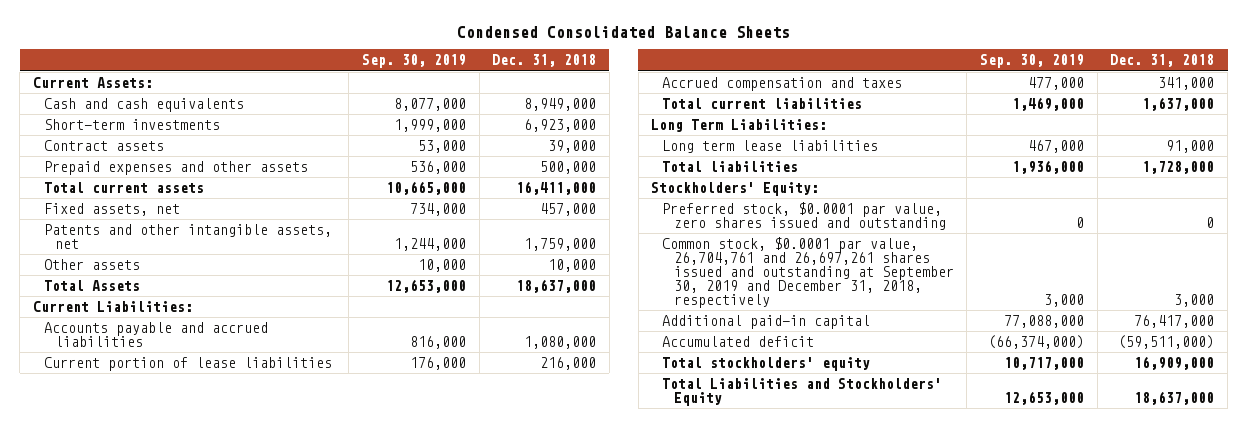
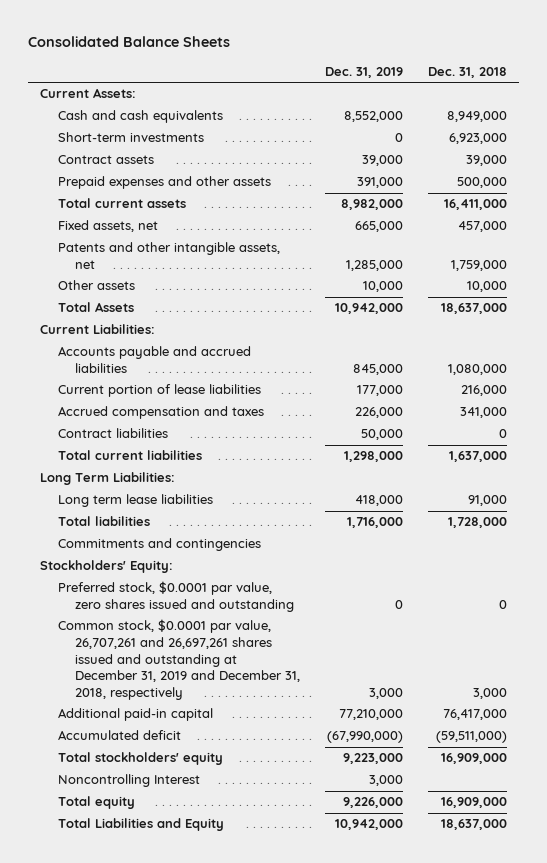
- Condensed Consolidated Balance Sheets
+ Consolidated Balance Sheets
- | Sep. 30, 2019 | Dec. 31, 2018
+ | Dec. 31, 2019 | Dec. 31, 2018
+ Contract liabilities | 50,000 | 0
+ Commitments and contingencies
- Common stock, $0.0001 par value, 26,704,761 and 26,697,261 shares issued and outstanding at September 30, 2019 and December 31, 2018, respectively | 3,000 | 3,000
+ Common stock, $0.0001 par value, 26,707,261 and 26,697,261 shares issued and outstanding at December 31, 2019 and December 31, 2018, respectively | 3,000 | 3,000
- Total Liabilities and Stockholders' Equity | 12,653,000 | 18,637,000
+ Noncontrolling Interest | 3,000 |
+ Total equity | 9,226,000 | 16,909,000
+ Total Liabilities and Equity | 10,942,000 | 18,637,000

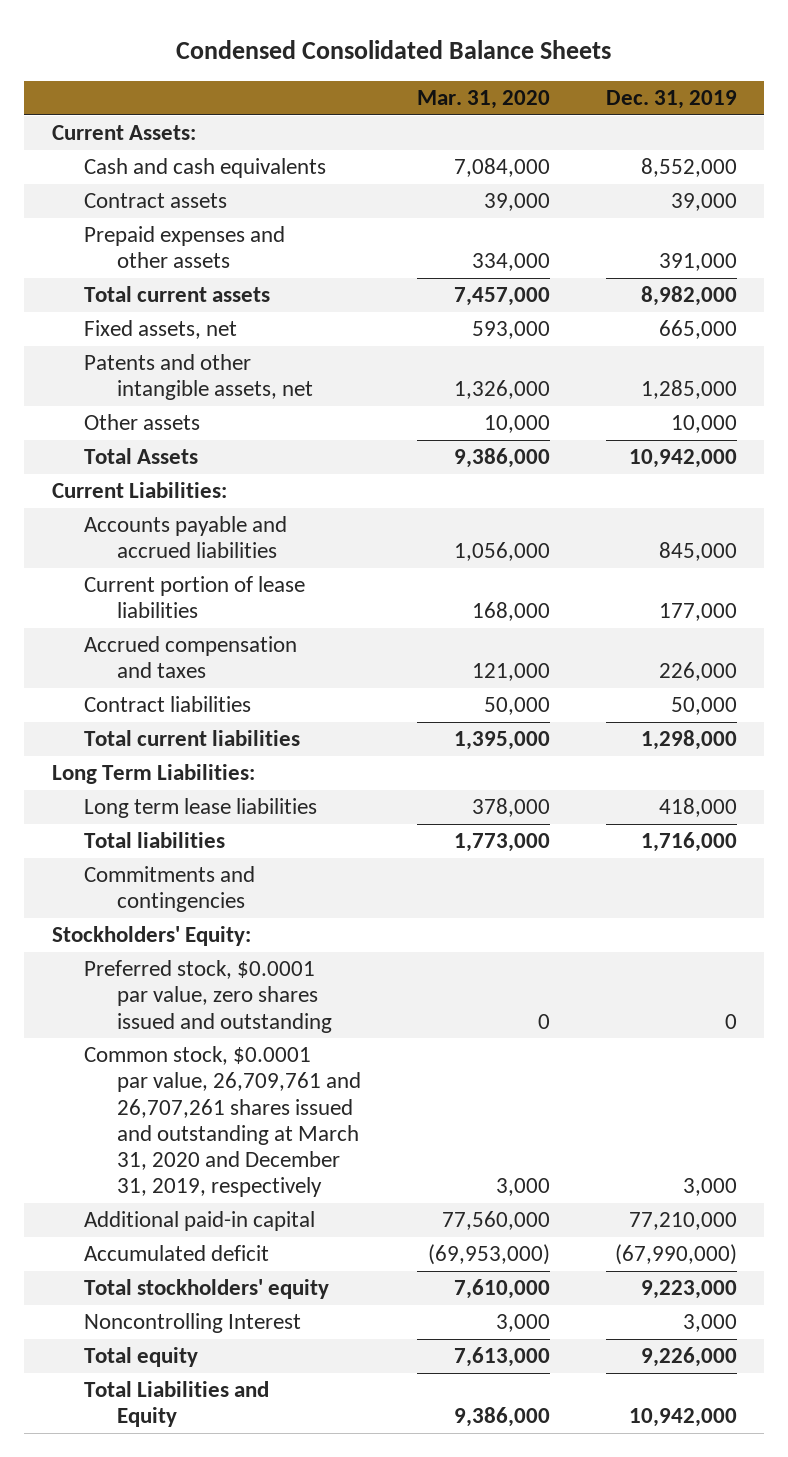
- Consolidated Balance Sheets
+ Condensed Consolidated Balance Sheets
- | Dec. 31, 2019 | Dec. 31, 2018
+ | Mar. 31, 2020 | Dec. 31, 2019
- Short-term investments | 0 | 6,923,000
- Common stock, $0.0001 par value, 26,707,261 and 26,697,261 shares issued and outstanding at December 31, 2019 and December 31, 2018, respectively | 3,000 | 3,000
+ Common stock, $0.0001 par value, 26,709,761 and 26,707,261 shares issued and outstanding at March 31, 2020 and December 31, 2019, respectively | 3,000 | 3,000

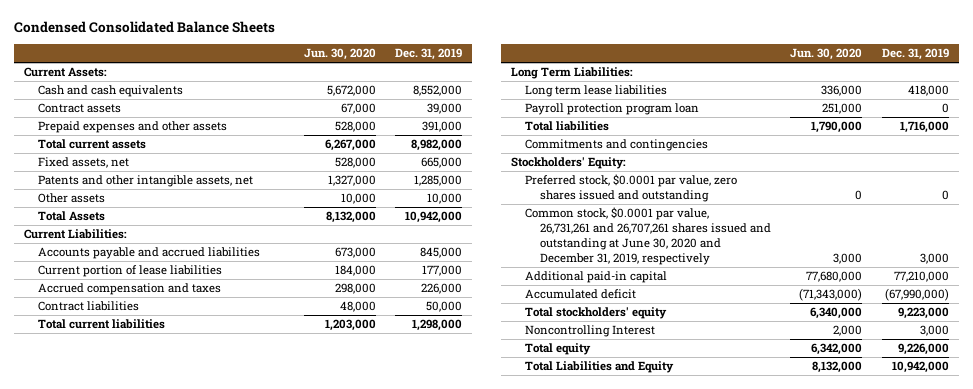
- | Mar. 31, 2020 | Dec. 31, 2019
+ | Jun. 30, 2020 | Dec. 31, 2019
+ Payroll protection program loan | 251,000 | 0
- Common stock, $0.0001 par value, 26,709,761 and 26,707,261 shares issued and outstanding at March 31, 2020 and December 31, 2019, respectively | 3,000 | 3,000
+ Common stock, $0.0001 par value, 26,731,261 and 26,707,261 shares issued and outstanding at June 30, 2020 and December 31, 2019, respectively | 3,000 | 3,000

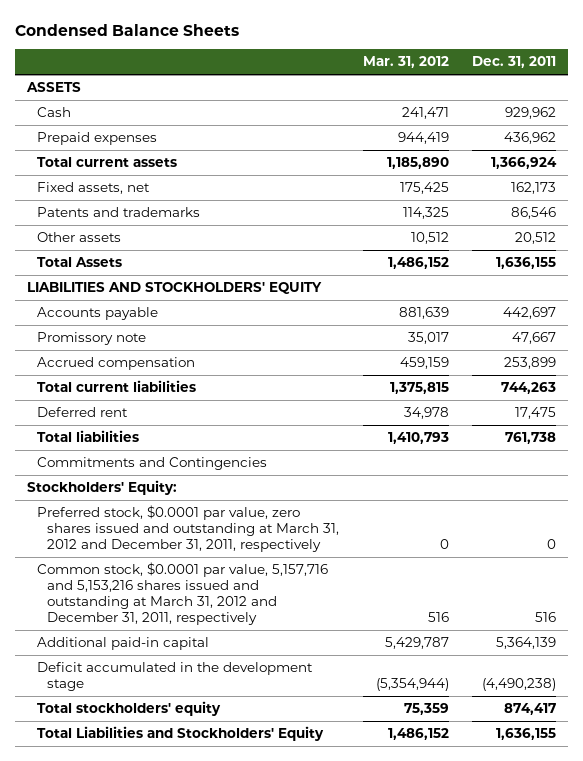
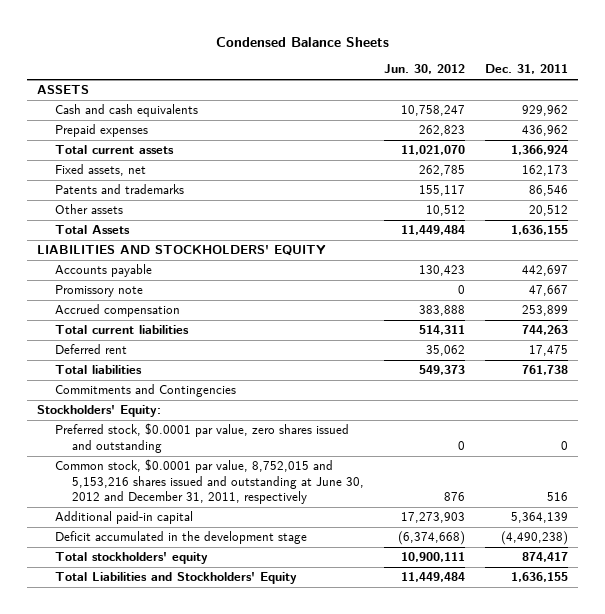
- | Mar. 31, 2012 | Dec. 31, 2011
+ | Jun. 30, 2012 | Dec. 31, 2011
- Cash | 241,471 | 929,962
+ Cash and cash equivalents | 10,758,247 | 929,962
- Preferred stock, $0.0001 par value, zero shares issued and outstanding at March 31, 2012 and December 31, 2011, respectively | 0 | 0
- Common stock, $0.0001 par value, 5,157,716 and 5,153,216 shares issued and outstanding at March 31, 2012 and December 31, 2011, respectively | 516 | 516
+ Preferred stock, $0.0001 par value, zero shares issued and outstanding | 0 | 0
+ Common stock, $0.0001 par value, 8,752,015 and 5,153,216 shares issued and outstanding at June 30, 2012 and December 31, 2011, respectively | 876 | 516

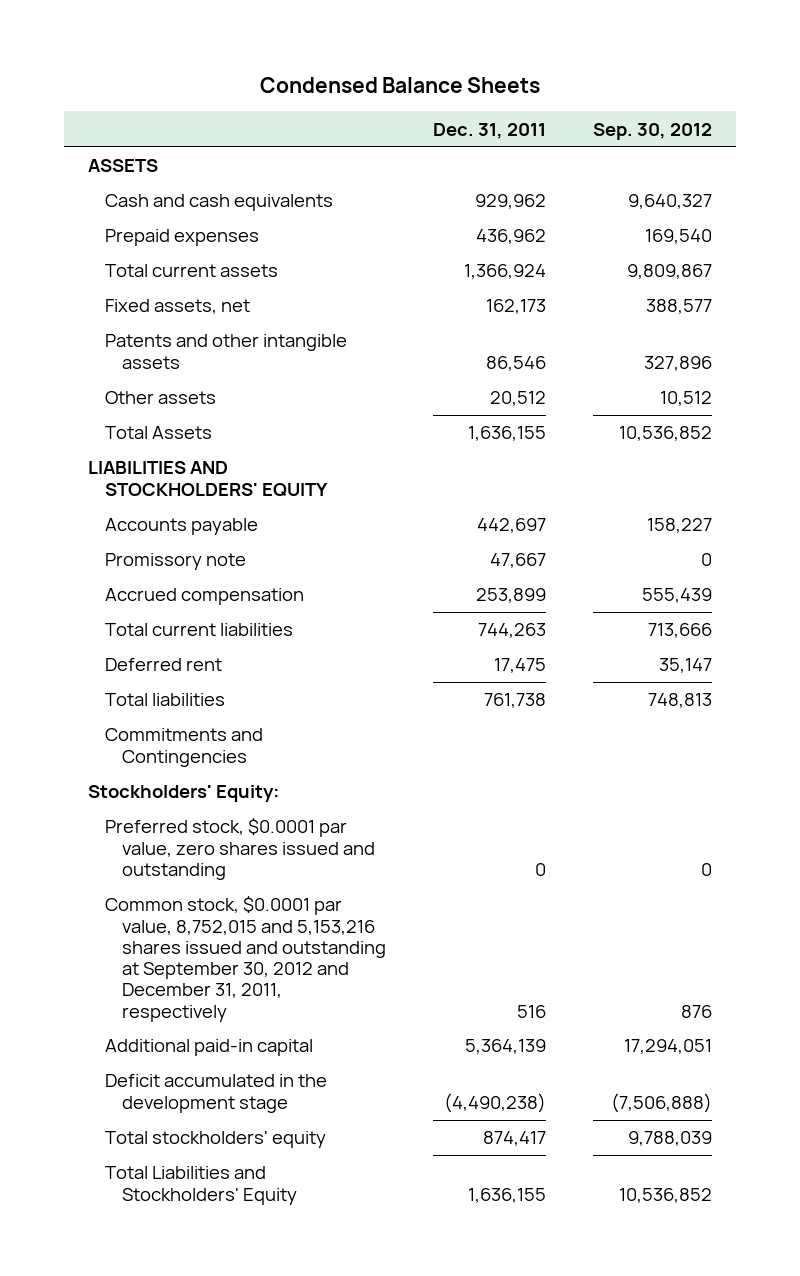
- | Jun. 30, 2012 | Dec. 31, 2011
+ | Dec. 31, 2011 | Sep. 30, 2012
- Patents and trademarks | 155,117 | 86,546
+ Patents and other intangible assets | 86,546 | 327,896
- Common stock, $0.0001 par value, 8,752,015 and 5,153,216 shares issued and outstanding at June 30, 2012 and December 31, 2011, respectively | 876 | 516
+ Common stock, $0.0001 par value, 8,752,015 and 5,153,216 shares issued and outstanding at September 30, 2012 and December 31, 2011, respectively | 516 | 876

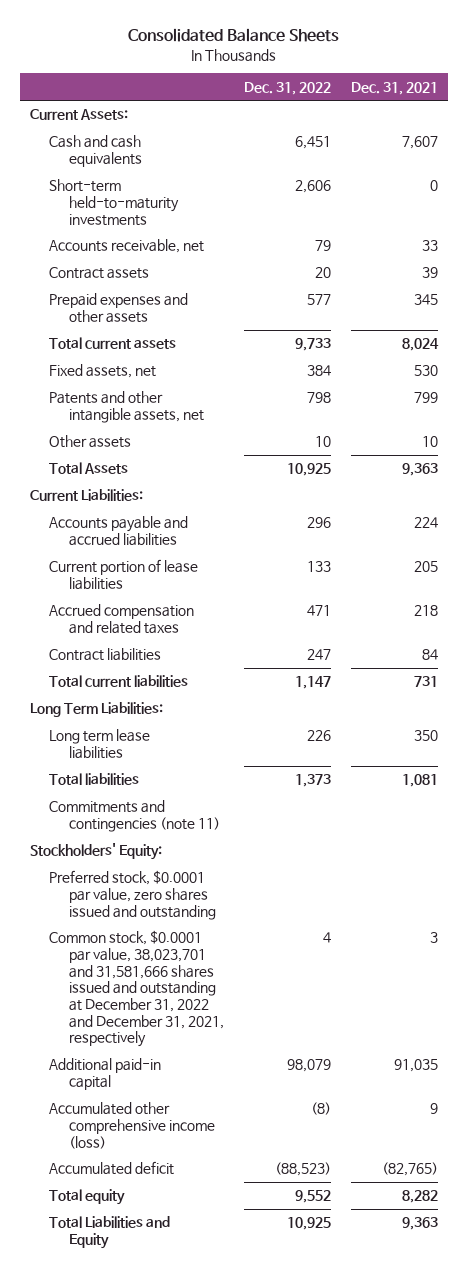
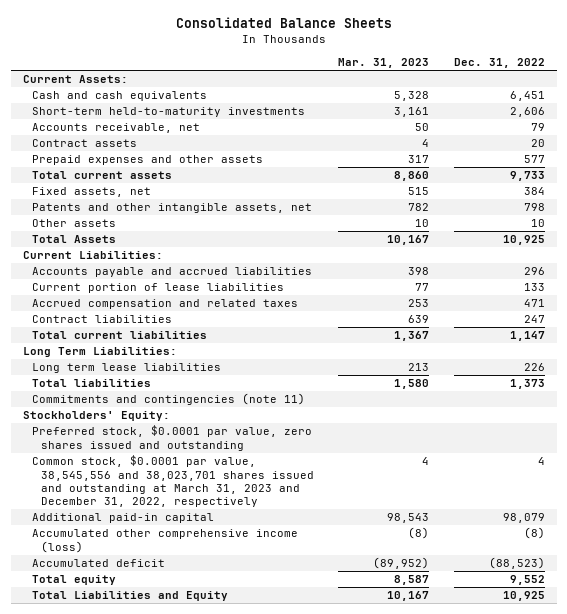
- | Dec. 31, 2022 | Dec. 31, 2021
+ | Mar. 31, 2023 | Dec. 31, 2022
- Common stock, $0.0001 par value, 38,023,701 and 31,581,666 shares issued and outstanding at December 31, 2022 and December 31, 2021, respectively | 4 | 3
+ Common stock, $0.0001 par value, 38,545,556 and 38,023,701 shares issued and outstanding at March 31, 2023 and December 31, 2022, respectively | 4 | 4

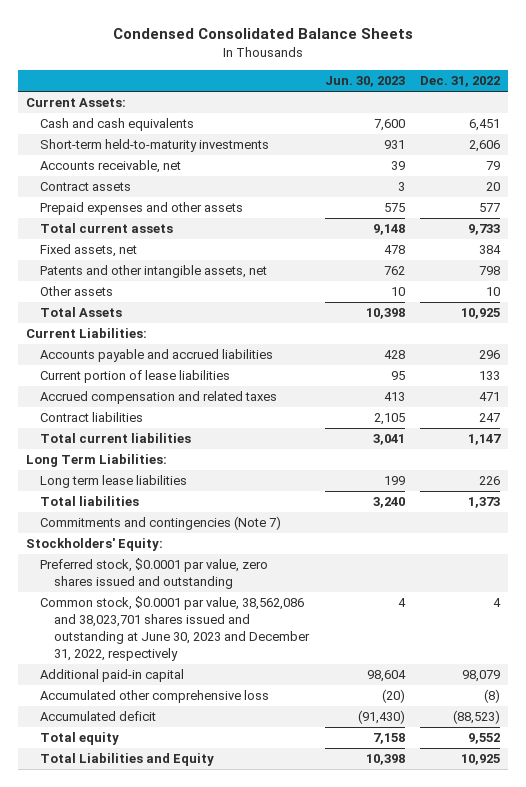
- Consolidated Balance Sheets
+ Condensed Consolidated Balance Sheets
- | Mar. 31, 2023 | Dec. 31, 2022
+ | Jun. 30, 2023 | Dec. 31, 2022
- Commitments and contingencies (note 11)
+ Commitments and contingencies (Note 7)
- Common stock, $0.0001 par value, 38,545,556 and 38,023,701 shares issued and outstanding at March 31, 2023 and December 31, 2022, respectively | 4 | 4
+ Common stock, $0.0001 par value, 38,562,086 and 38,023,701 shares issued and outstanding at June 30, 2023 and December 31, 2022, respectively | 4 | 4
- Accumulated other comprehensive income (loss) | (8) | (8)
+ Accumulated other comprehensive loss | (20) | (8)

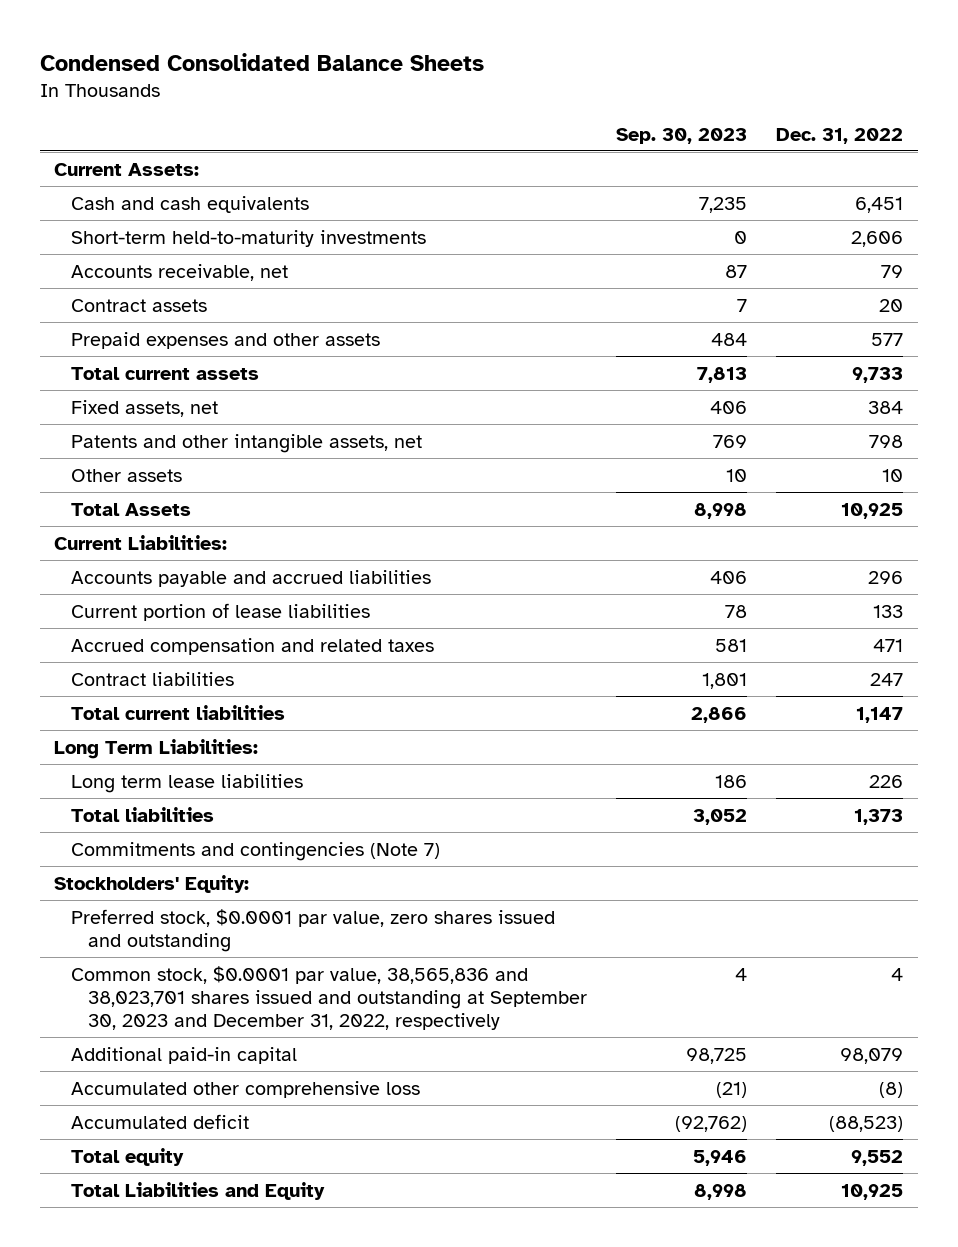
- | Jun. 30, 2023 | Dec. 31, 2022
+ | Sep. 30, 2023 | Dec. 31, 2022
- Common stock, $0.0001 par value, 38,562,086 and 38,023,701 shares issued and outstanding at June 30, 2023 and December 31, 2022, respectively | 4 | 4
+ Common stock, $0.0001 par value, 38,565,836 and 38,023,701 shares issued and outstanding at September 30, 2023 and December 31, 2022, respectively | 4 | 4

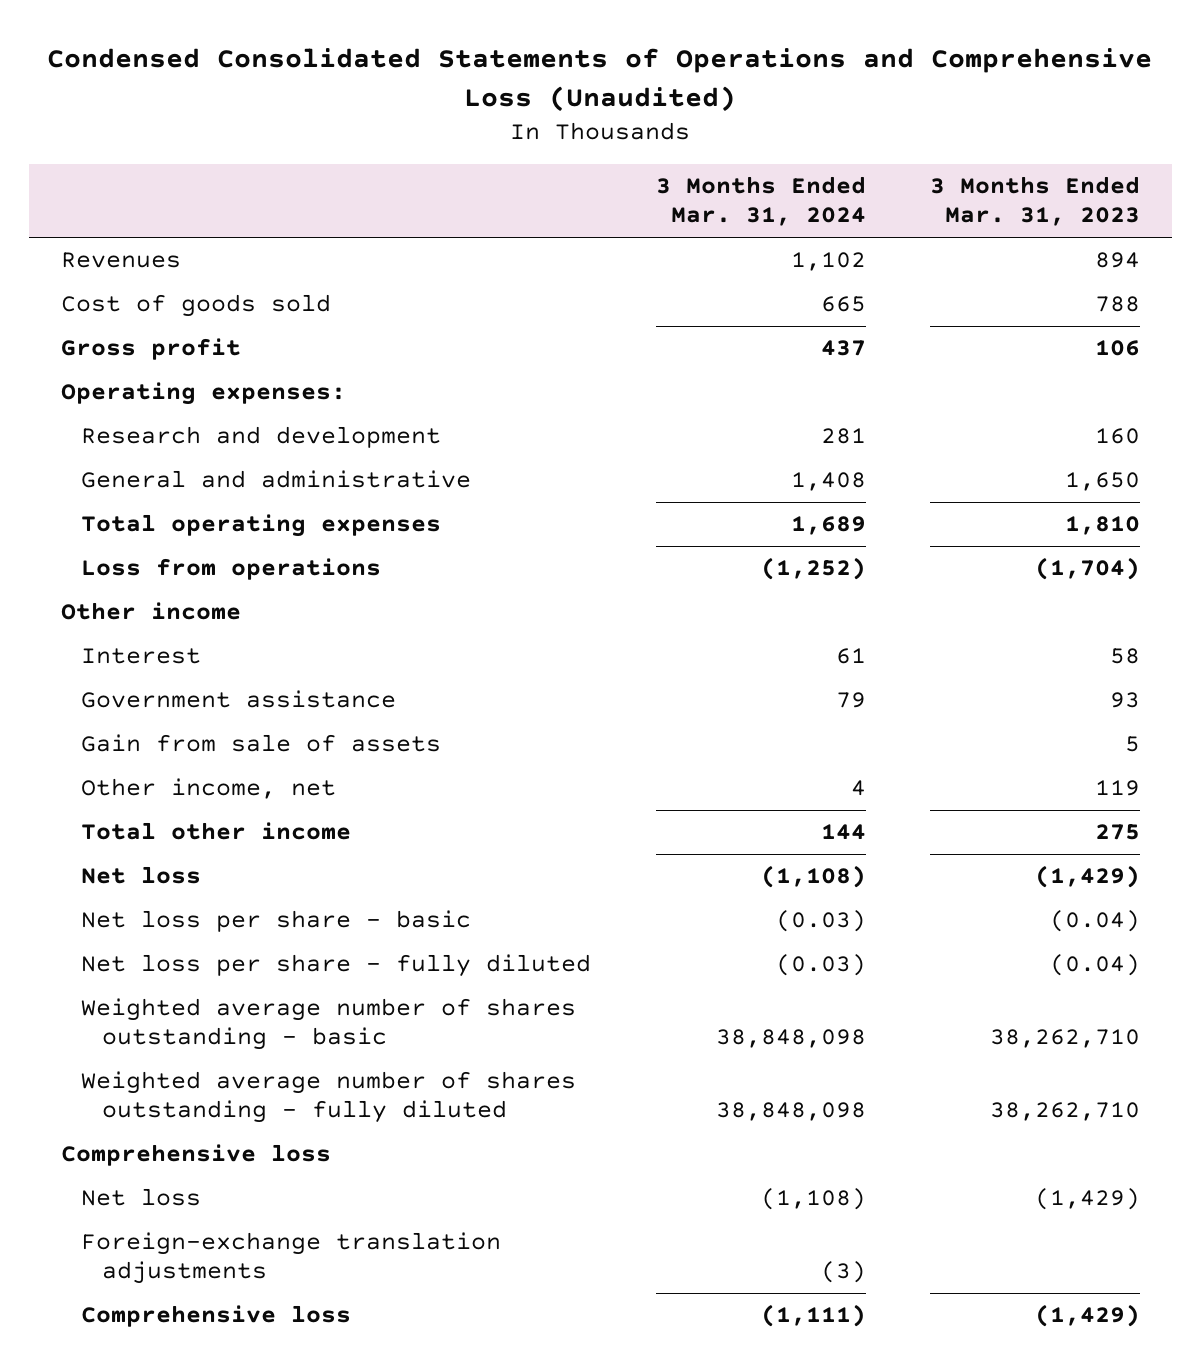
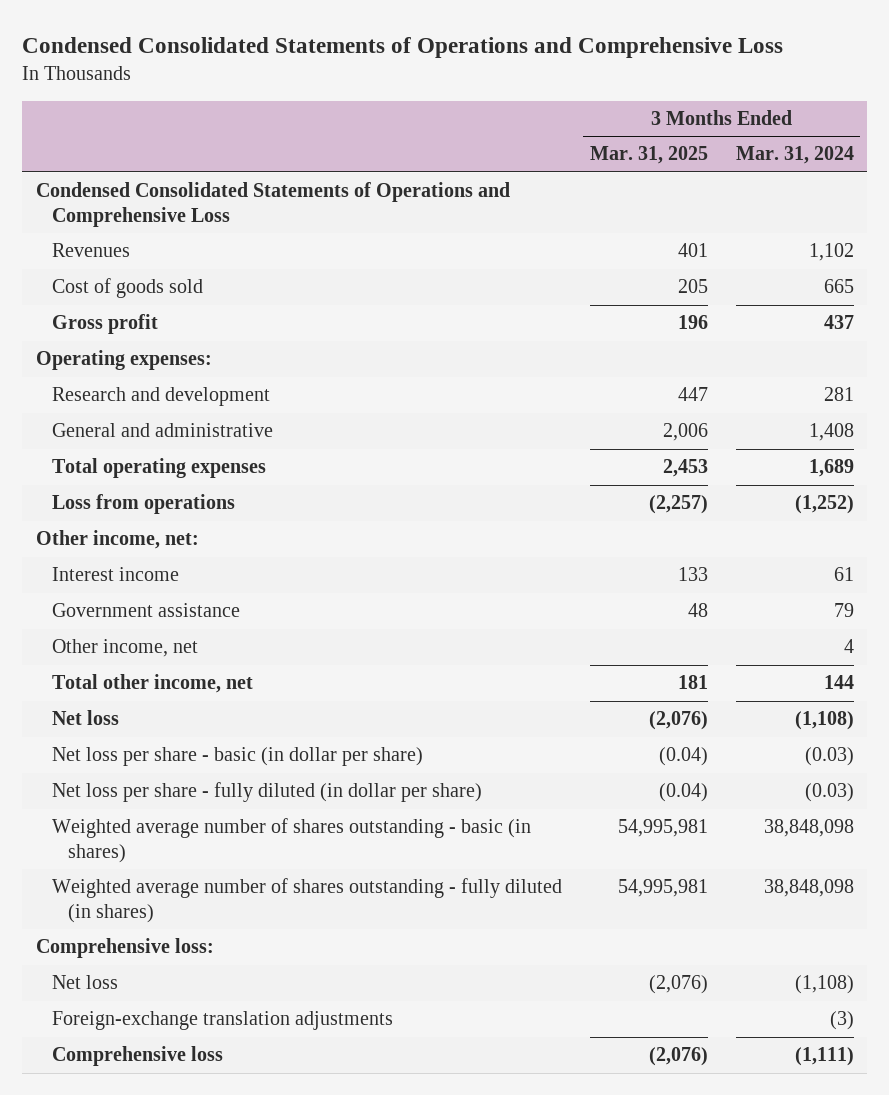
- Condensed Consolidated Statements of Operations and Comprehensive Loss (Unaudited)
+ Condensed Consolidated Statements of Operations and Comprehensive Loss
- | 3 Months Ended Mar. 31, 2024 | 3 Months Ended Mar. 31, 2023
+ | 3 Months Ended Mar. 31, 2025 | 3 Months Ended Mar. 31, 2024
+ Condensed Consolidated Statements of Operations and Comprehensive Loss
- Other income
- Interest | 61 | 58
+ Other income, net:
+ Interest income | 133 | 61
- Gain from sale of assets | | 5
- Total other income | 144 | 275
+ Total other income, net | 181 | 144
- Net loss per share - basic | (0.03) | (0.04)
- Net loss per share - fully diluted | (0.03) | (0.04)
- Weighted average number of shares outstanding - basic | 38,848,098 | 38,262,710
- Weighted average number of shares outstanding - fully diluted | 38,848,098 | 38,262,710
- Comprehensive loss
+ Net loss per share - basic (in dollar per share) | (0.04) | (0.03)
+ Net loss per share - fully diluted (in dollar per share) | (0.04) | (0.03)
+ Weighted average number of shares outstanding - basic (in shares) | 54,995,981 | 38,848,098
+ Weighted average number of shares outstanding - fully diluted (in shares) | 54,995,981 | 38,848,098
+ Comprehensive loss:

